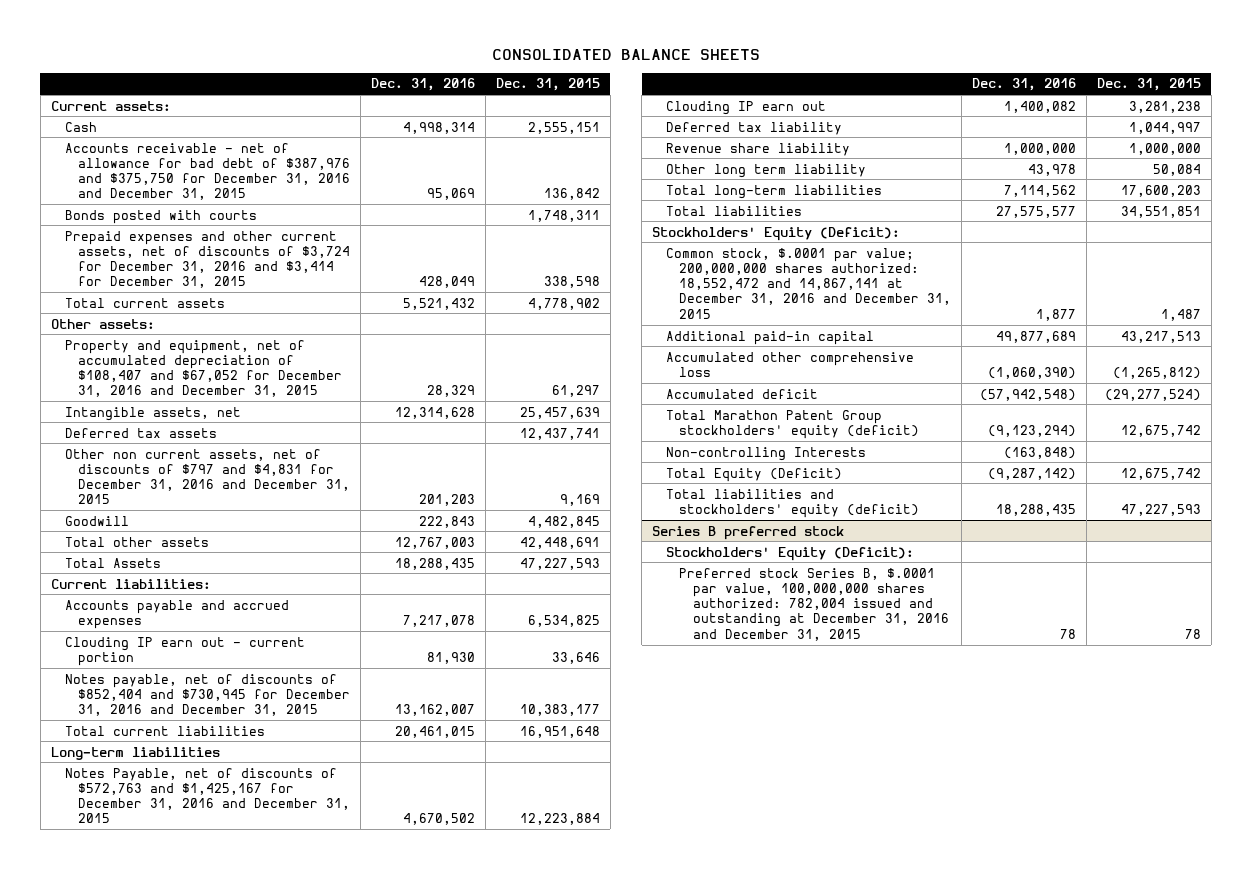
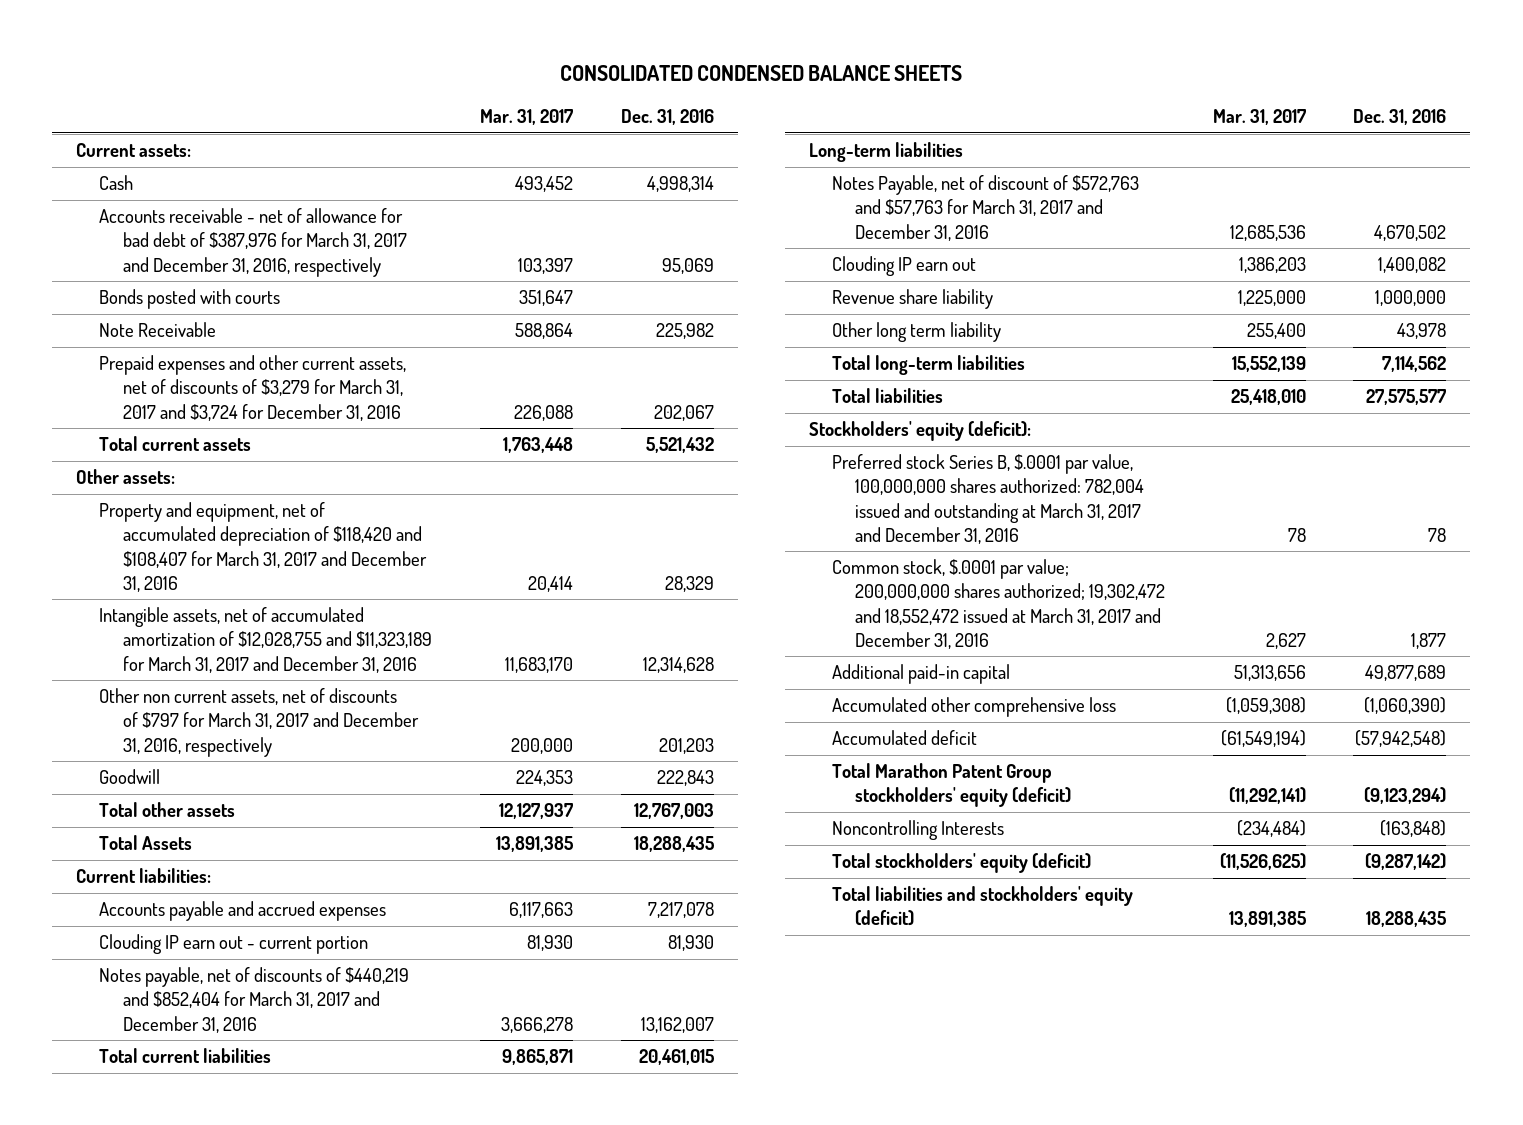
- CONSOLIDATED BALANCE SHEETS
+ CONSOLIDATED CONDENSED BALANCE SHEETS
- | Dec. 31, 2016 | Dec. 31, 2015
+ | Mar. 31, 2017 | Dec. 31, 2016
- Accounts receivable - net of allowance for bad debt of $387,976 and $375,750 for December 31, 2016 and December 31, 2015 | 95,069 | 136,842
+ Accounts receivable - net of allowance for bad debt of $387,976 for March 31, 2017 and December 31, 2016, respectively | 103,397 | 95,069
- Prepaid expenses and other current assets, net of discounts of $3,724 for December 31, 2016 and $3,414 for December 31, 2015 | 428,049 | 338,598
+ Note Receivable | 588,864 | 225,982
+ Prepaid expenses and other current assets, net of discounts of $3,279 for March 31, 2017 and $3,724 for December 31, 2016 | 226,088 | 202,067
- Property and equipment, net of accumulated depreciation of $108,407 and $67,052 for December 31, 2016 and December 31, 2015 | 28,329 | 61,297
- Intangible assets, net | 12,314,628 | 25,457,639
- Deferred tax assets | | 12,437,741
- Other non current assets, net of discounts of $797 and $4,831 for December 31, 2016 and December 31, 2015 | 201,203 | 9,169
+ Property and equipment, net of accumulated depreciation of $118,420 and $108,407 for March 31, 2017 and December 31, 2016 | 20,414 | 28,329
+ Intangible assets, net of accumulated amortization of $12,028,755 and $11,323,189 for March 31, 2017 and December 31, 2016 | 11,683,170 | 12,314,628
+ Other non current assets, net of discounts of $797 for March 31, 2017 and December 31, 2016, respectively | 200,000 | 201,203
- Notes payable, net of discounts of $852,404 and $730,945 for December 31, 2016 and December 31, 2015 | 13,162,007 | 10,383,177
+ Notes payable, net of discounts of $440,219 and $852,404 for March 31, 2017 and December 31, 2016 | 3,666,278 | 13,162,007
- Notes Payable, net of discounts of $572,763 and $1,425,167 for December 31, 2016 and December 31, 2015 | 4,670,502 | 12,223,884
+ Notes Payable, net of discount of $572,763 and $57,763 for March 31, 2017 and December 31, 2016 | 12,685,536 | 4,670,502
- Deferred tax liability | | 1,044,997
- Stockholders' Equity (Deficit):
- Common stock, $.0001 par value; 200,000,000 shares authorized: 18,552,472 and 14,867,141 at December 31, 2016 and December 31, 2015 | 1,877 | 1,487
+ Stockholders' equity (deficit):
+ Preferred stock Series B, $.0001 par value, 100,000,000 shares authorized: 782,004 issued and outstanding at March 31, 2017 and December 31, 2016 | 78 | 78
+ Common stock, $.0001 par value; 200,000,000 shares authorized; 19,302,472 and 18,552,472 issued at March 31, 2017 and December 31, 2016 | 2,627 | 1,877
- Non-controlling Interests | (163,848) |
- Total Equity (Deficit) | (9,287,142) | 12,675,742
+ Noncontrolling Interests | (234,484) | (163,848)
+ Total stockholders' equity (deficit) | (11,526,625) | (9,287,142)
- Series B preferred stock
- Stockholders' Equity (Deficit):
- Preferred stock Series B, $.0001 par value, 100,000,000 shares authorized: 782,004 issued and outstanding at December 31, 2016 and December 31, 2015 | 78 | 78

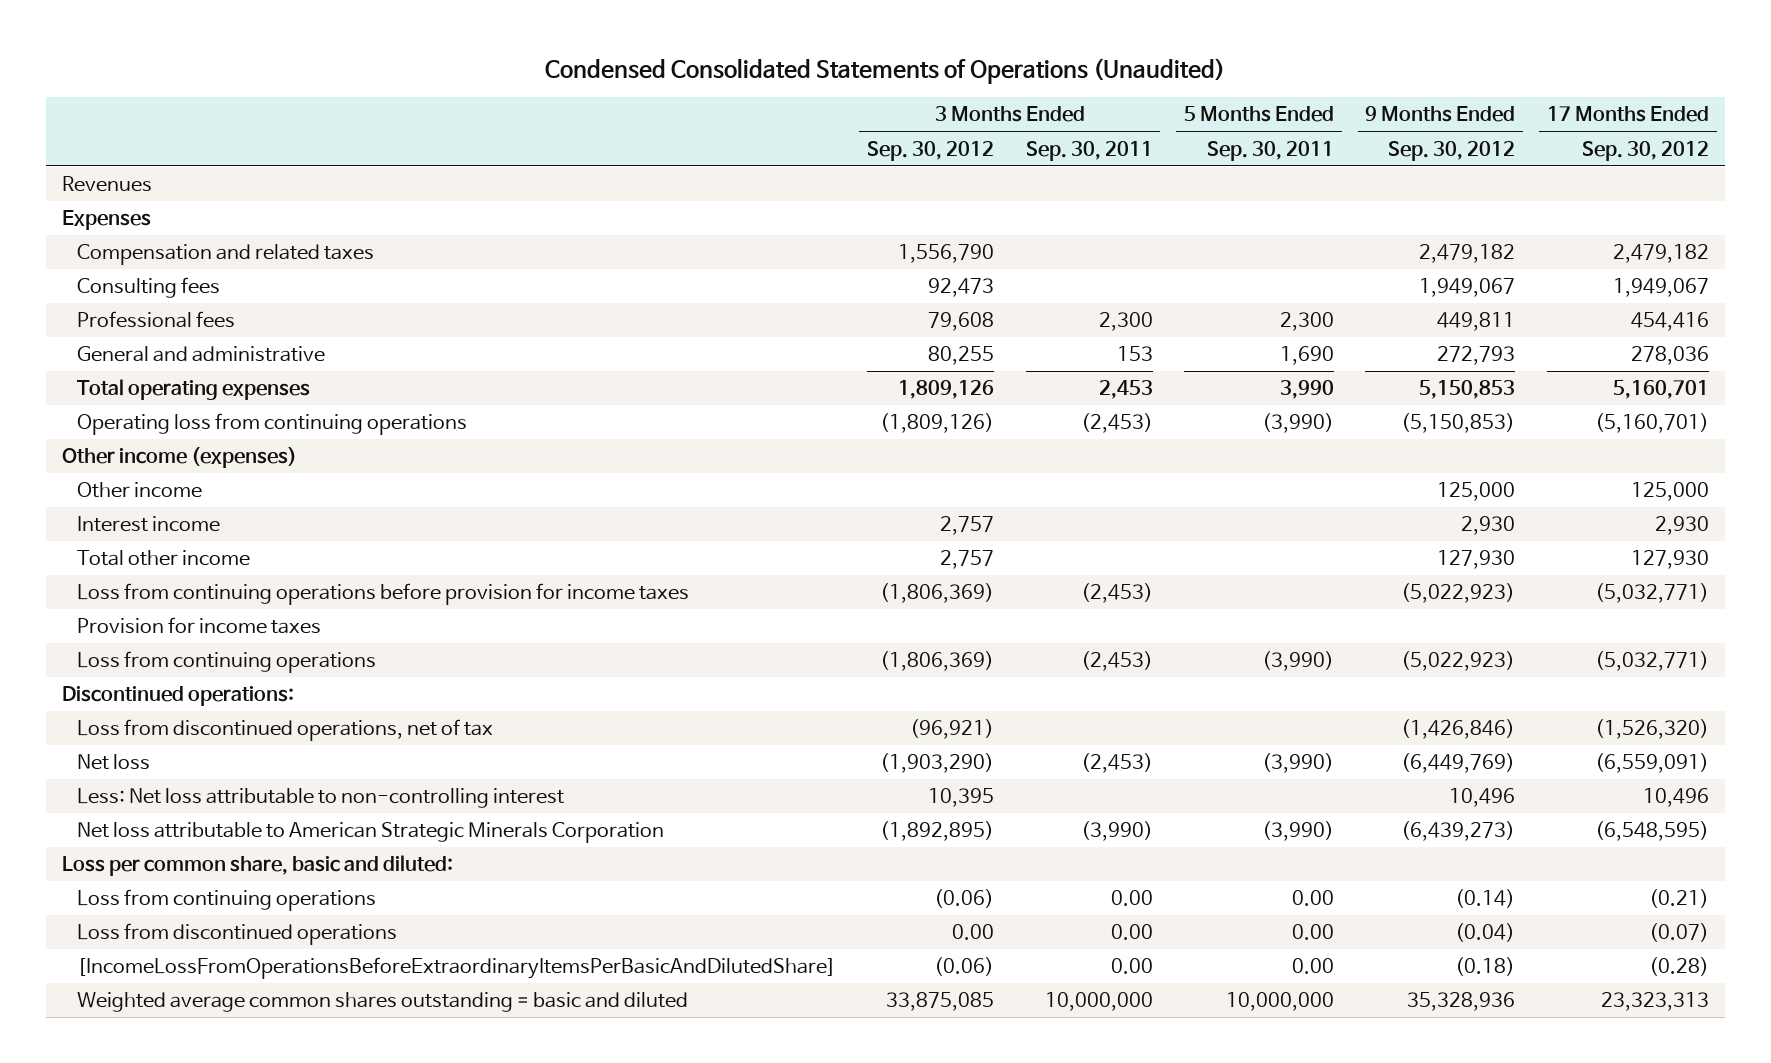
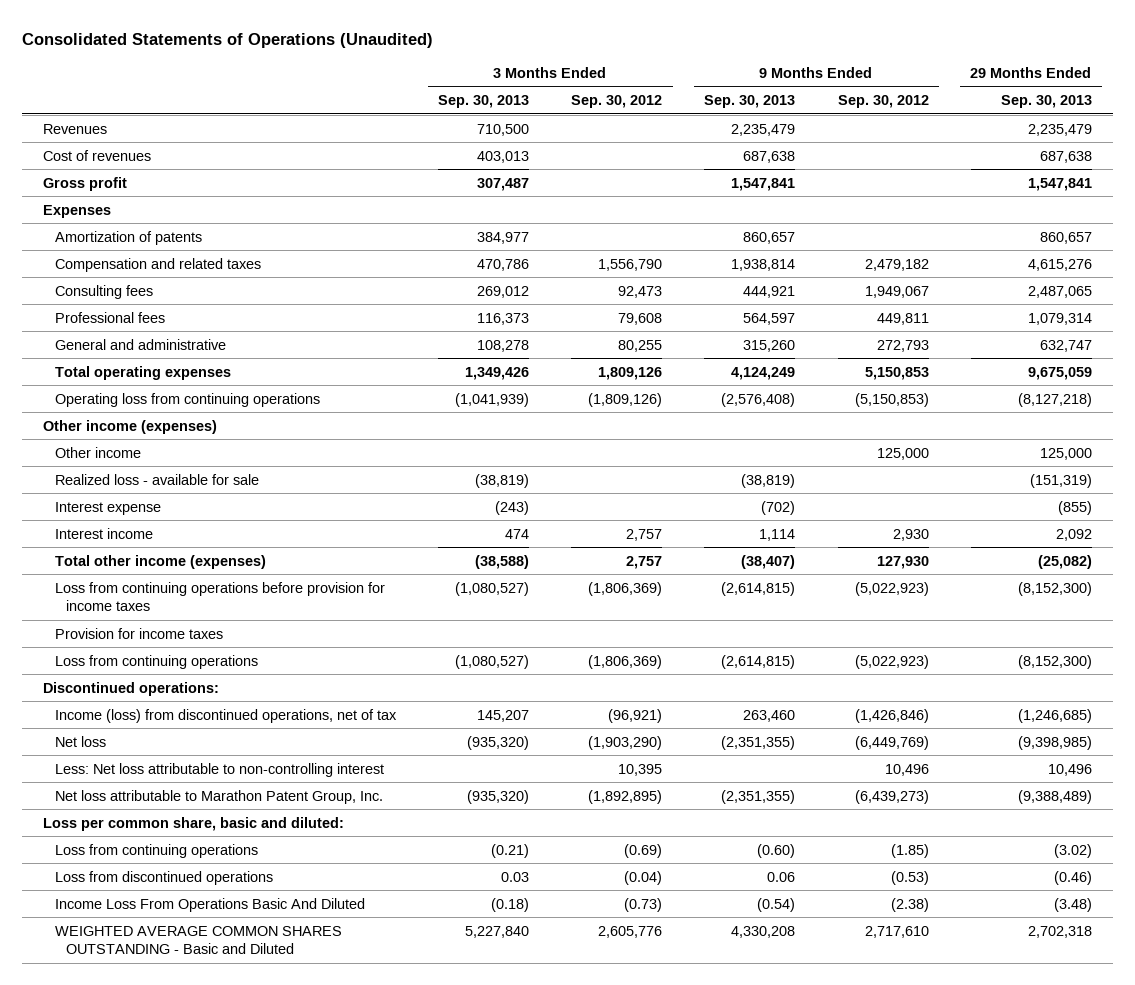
- Condensed Consolidated Statements of Operations (Unaudited)
+ Consolidated Statements of Operations (Unaudited)
- | 3 Months Ended Sep. 30, 2012 | 3 Months Ended Sep. 30, 2011 | 5 Months Ended Sep. 30, 2011 | 9 Months Ended Sep. 30, 2012 | 17 Months Ended Sep. 30, 2012
+ | 3 Months Ended Sep. 30, 2013 | 3 Months Ended Sep. 30, 2012 | 9 Months Ended Sep. 30, 2013 | 9 Months Ended Sep. 30, 2012 | 29 Months Ended Sep. 30, 2013
+ Cost of revenues | 403,013 | | 687,638 | | 687,638
+ Gross profit | 307,487 | | 1,547,841 | | 1,547,841
+ Amortization of patents | 384,977 | | 860,657 | | 860,657
+ Realized loss - available for sale | (38,819) | | (38,819) | | (151,319)
+ Interest expense | (243) | | (702) | | (855)
- Total other income | 2,757 | | | 127,930 | 127,930
+ Total other income (expenses) | (38,588) | 2,757 | (38,407) | 127,930 | (25,082)
- Loss from discontinued operations, net of tax | (96,921) | | | (1,426,846) | (1,526,320)
+ Income (loss) from discontinued operations, net of tax | 145,207 | (96,921) | 263,460 | (1,426,846) | (1,246,685)
- Net loss attributable to American Strategic Minerals Corporation | (1,892,895) | (3,990) | (3,990) | (6,439,273) | (6,548,595)
+ Net loss attributable to Marathon Patent Group, Inc. | (935,320) | (1,892,895) | (2,351,355) | (6,439,273) | (9,388,489)
- Loss from continuing operations | (0.06) | 0.00 | 0.00 | (0.14) | (0.21)
- Loss from discontinued operations | 0.00 | 0.00 | 0.00 | (0.04) | (0.07)
- [IncomeLossFromOperationsBeforeExtraordinaryItemsPerBasicAndDilutedShare] | (0.06) | 0.00 | 0.00 | (0.18) | (0.28)
- Weighted average common shares outstanding = basic and diluted | 33,875,085 | 10,000,000 | 10,000,000 | 35,328,936 | 23,323,313
+ Loss from continuing operations | (0.21) | (0.69) | (0.60) | (1.85) | (3.02)
+ Loss from discontinued operations | 0.03 | (0.04) | 0.06 | (0.53) | (0.46)
+ Income Loss From Operations Basic And Diluted | (0.18) | (0.73) | (0.54) | (2.38) | (3.48)
+ WEIGHTED AVERAGE COMMON SHARES OUTSTANDING - Basic and Diluted | 5,227,840 | 2,605,776 | 4,330,208 | 2,717,610 | 2,702,318

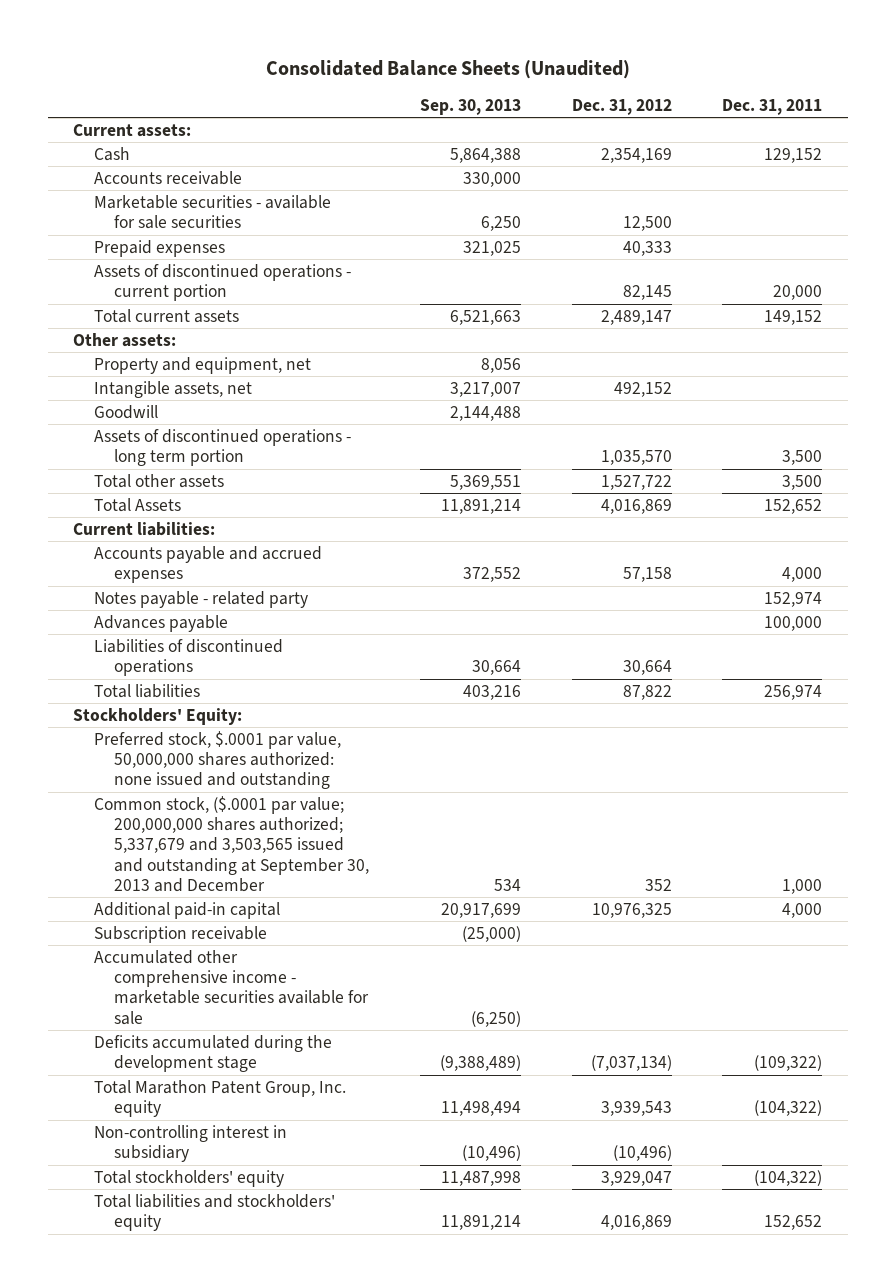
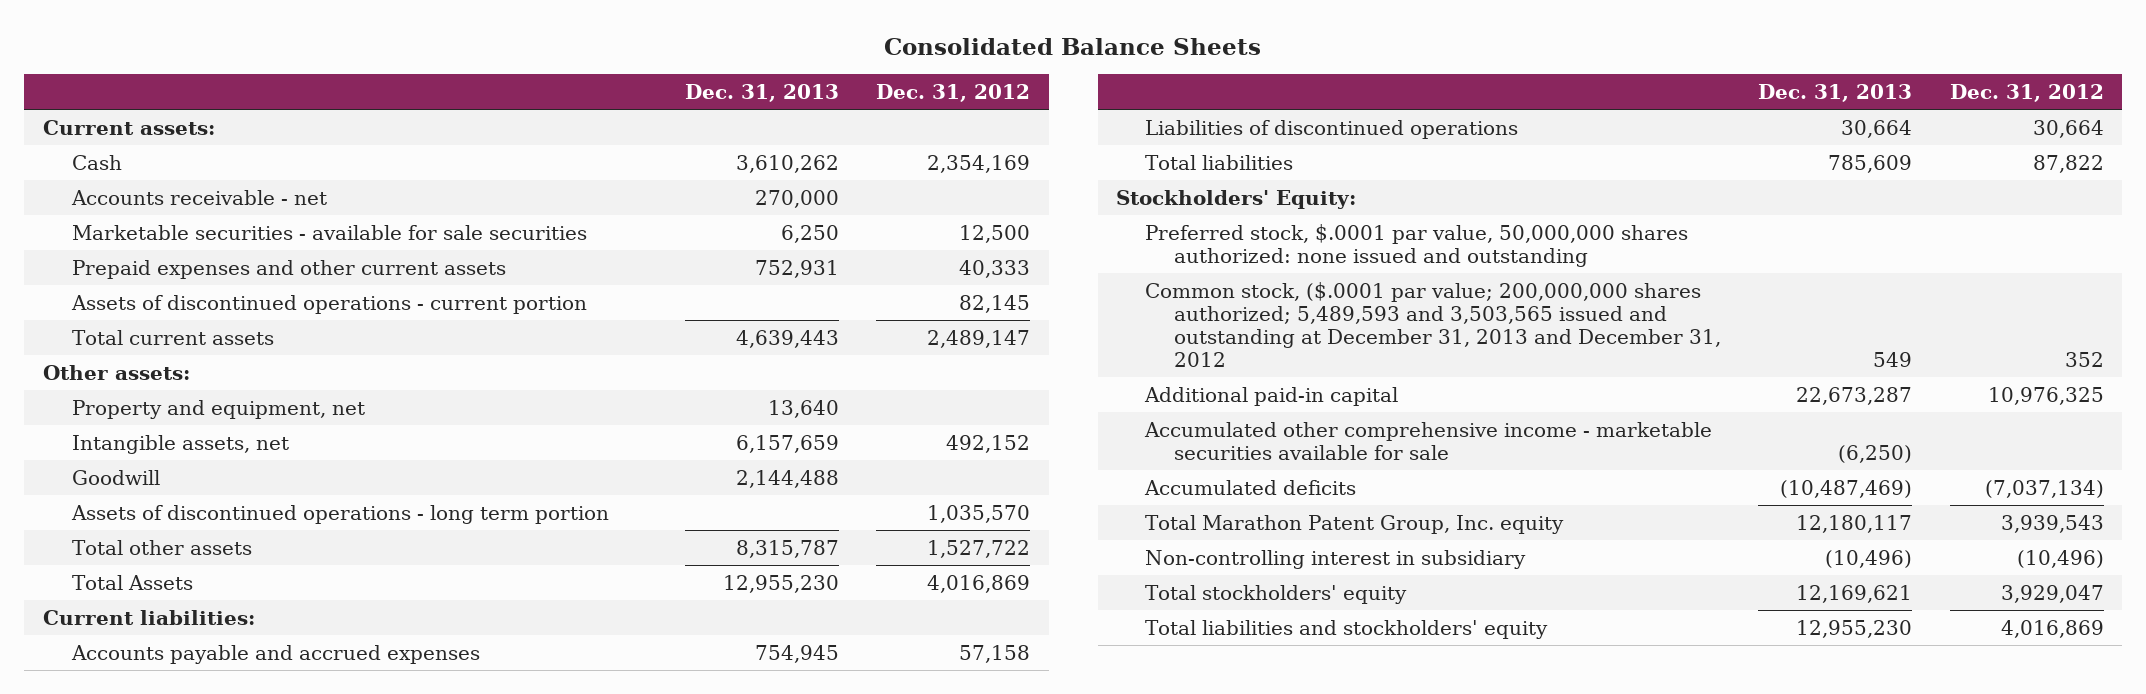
- Consolidated Balance Sheets (Unaudited)
+ Consolidated Balance Sheets
- | Sep. 30, 2013 | Dec. 31, 2012 | Dec. 31, 2011
+ | Dec. 31, 2013 | Dec. 31, 2012
- Accounts receivable | 330,000 | |
+ Accounts receivable - net | 270,000 |
- Prepaid expenses | 321,025 | 40,333 |
+ Prepaid expenses and other current assets | 752,931 | 40,333
- Notes payable - related party | | | 152,974
- Advances payable | | | 100,000
- Common stock, ($.0001 par value; 200,000,000 shares authorized; 5,337,679 and 3,503,565 issued and outstanding at September 30, 2013 and December | 534 | 352 | 1,000
+ Common stock, ($.0001 par value; 200,000,000 shares authorized; 5,489,593 and 3,503,565 issued and outstanding at December 31, 2013 and December 31, 2012 | 549 | 352
- Subscription receivable | (25,000) | |
- Deficits accumulated during the development stage | (9,388,489) | (7,037,134) | (109,322)
+ Accumulated deficits | (10,487,469) | (7,037,134)

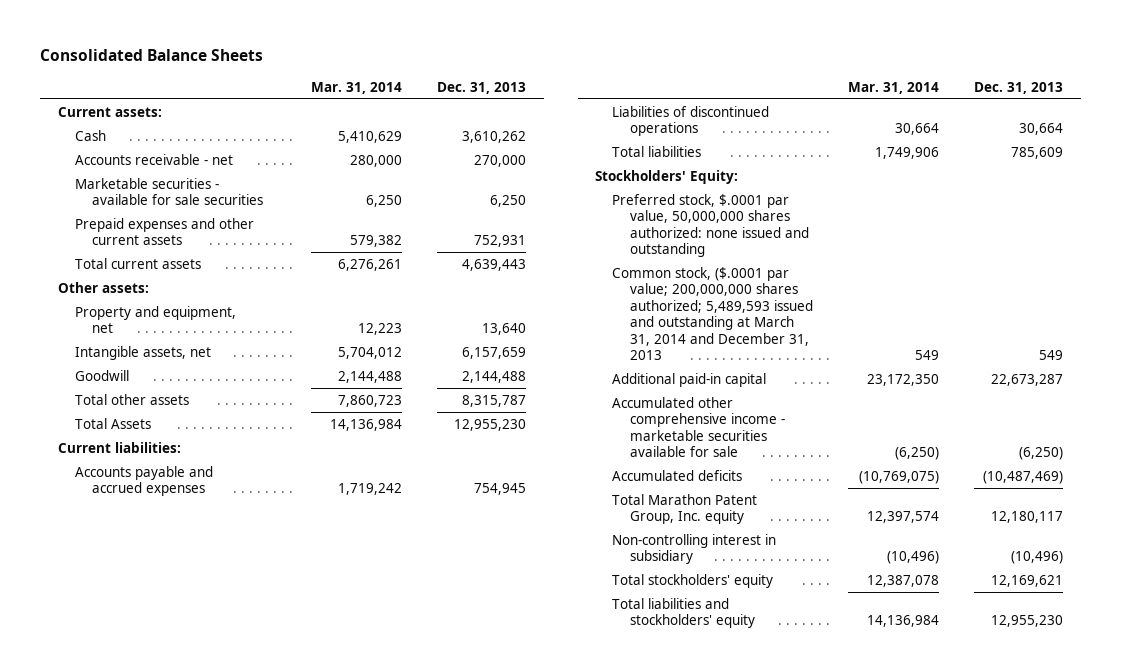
- | Dec. 31, 2013 | Dec. 31, 2012
+ | Mar. 31, 2014 | Dec. 31, 2013
- Assets of discontinued operations - current portion | | 82,145
- Assets of discontinued operations - long term portion | | 1,035,570
- Common stock, ($.0001 par value; 200,000,000 shares authorized; 5,489,593 and 3,503,565 issued and outstanding at December 31, 2013 and December 31, 2012 | 549 | 352
+ Common stock, ($.0001 par value; 200,000,000 shares authorized; 5,489,593 issued and outstanding at March 31, 2014 and December 31, 2013 | 549 | 549

